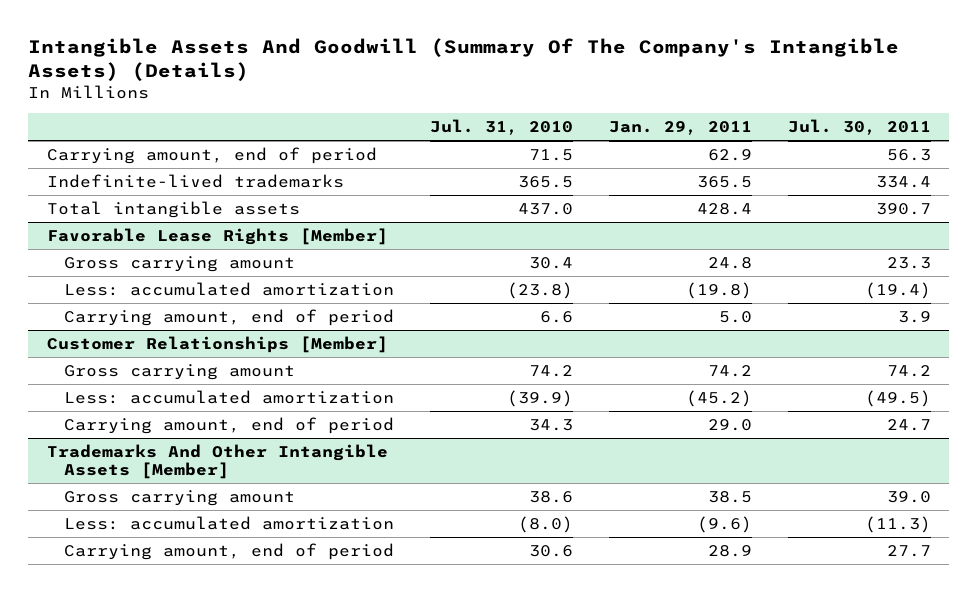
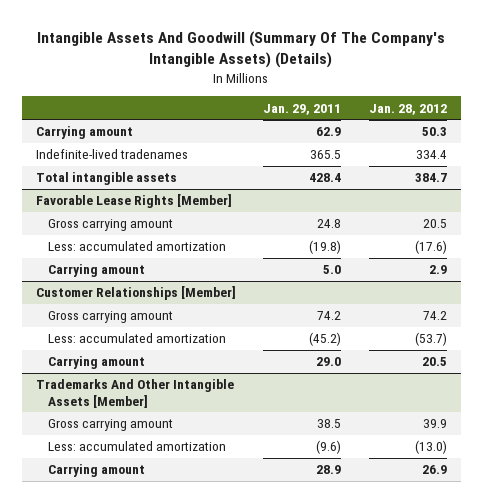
- | Jul. 31, 2010 | Jan. 29, 2011 | Jul. 30, 2011
+ | Jan. 29, 2011 | Jan. 28, 2012
- Carrying amount, end of period | 71.5 | 62.9 | 56.3
- Indefinite-lived trademarks | 365.5 | 365.5 | 334.4
+ Carrying amount | 62.9 | 50.3
+ Indefinite-lived tradenames | 365.5 | 334.4
@ Favorable Lease Rights [Member]
- Carrying amount, end of period | 6.6 | 5.0 | 3.9
+ Carrying amount | 5.0 | 2.9
@ Customer Relationships [Member]
- Carrying amount, end of period | 34.3 | 29.0 | 24.7
+ Carrying amount | 29.0 | 20.5
@ Trademarks And Other Intangible Assets [Member]
- Carrying amount, end of period | 30.6 | 28.9 | 27.7
+ Carrying amount | 28.9 | 26.9

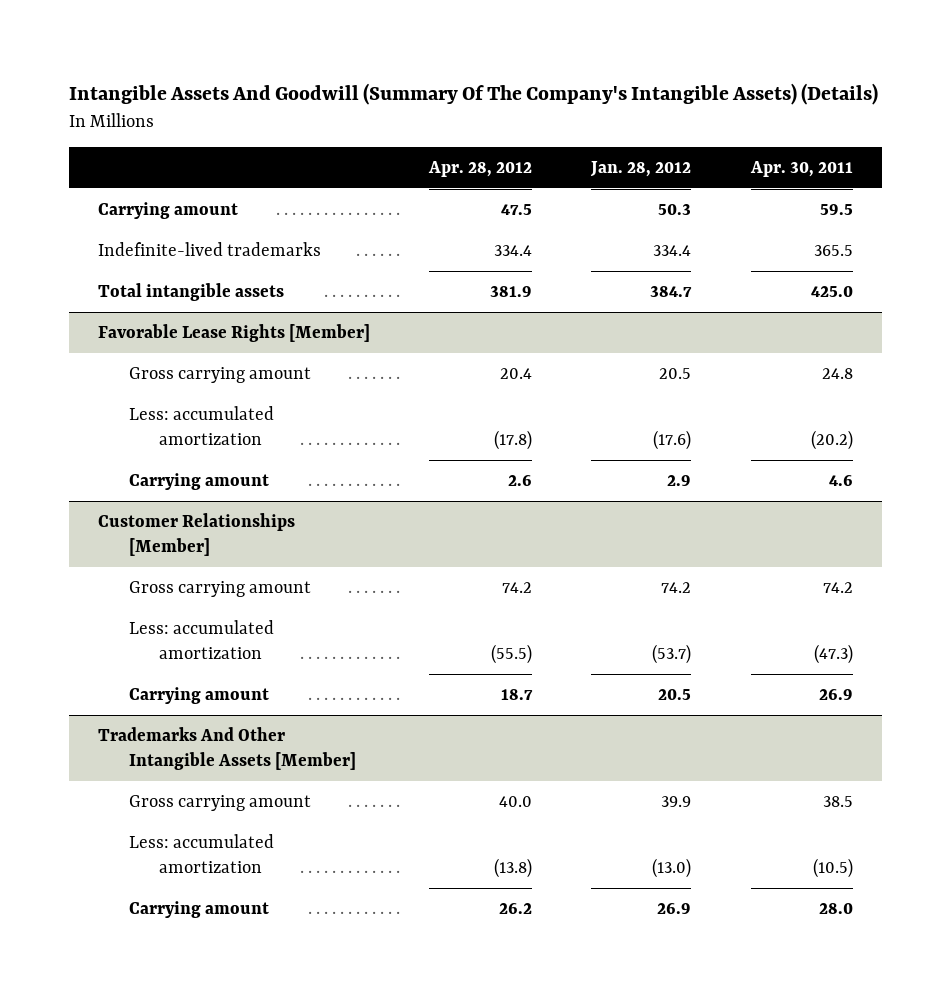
- | Jan. 29, 2011 | Jan. 28, 2012
+ | Apr. 28, 2012 | Jan. 28, 2012 | Apr. 30, 2011
- Indefinite-lived tradenames | 365.5 | 334.4
+ Indefinite-lived trademarks | 334.4 | 334.4 | 365.5

